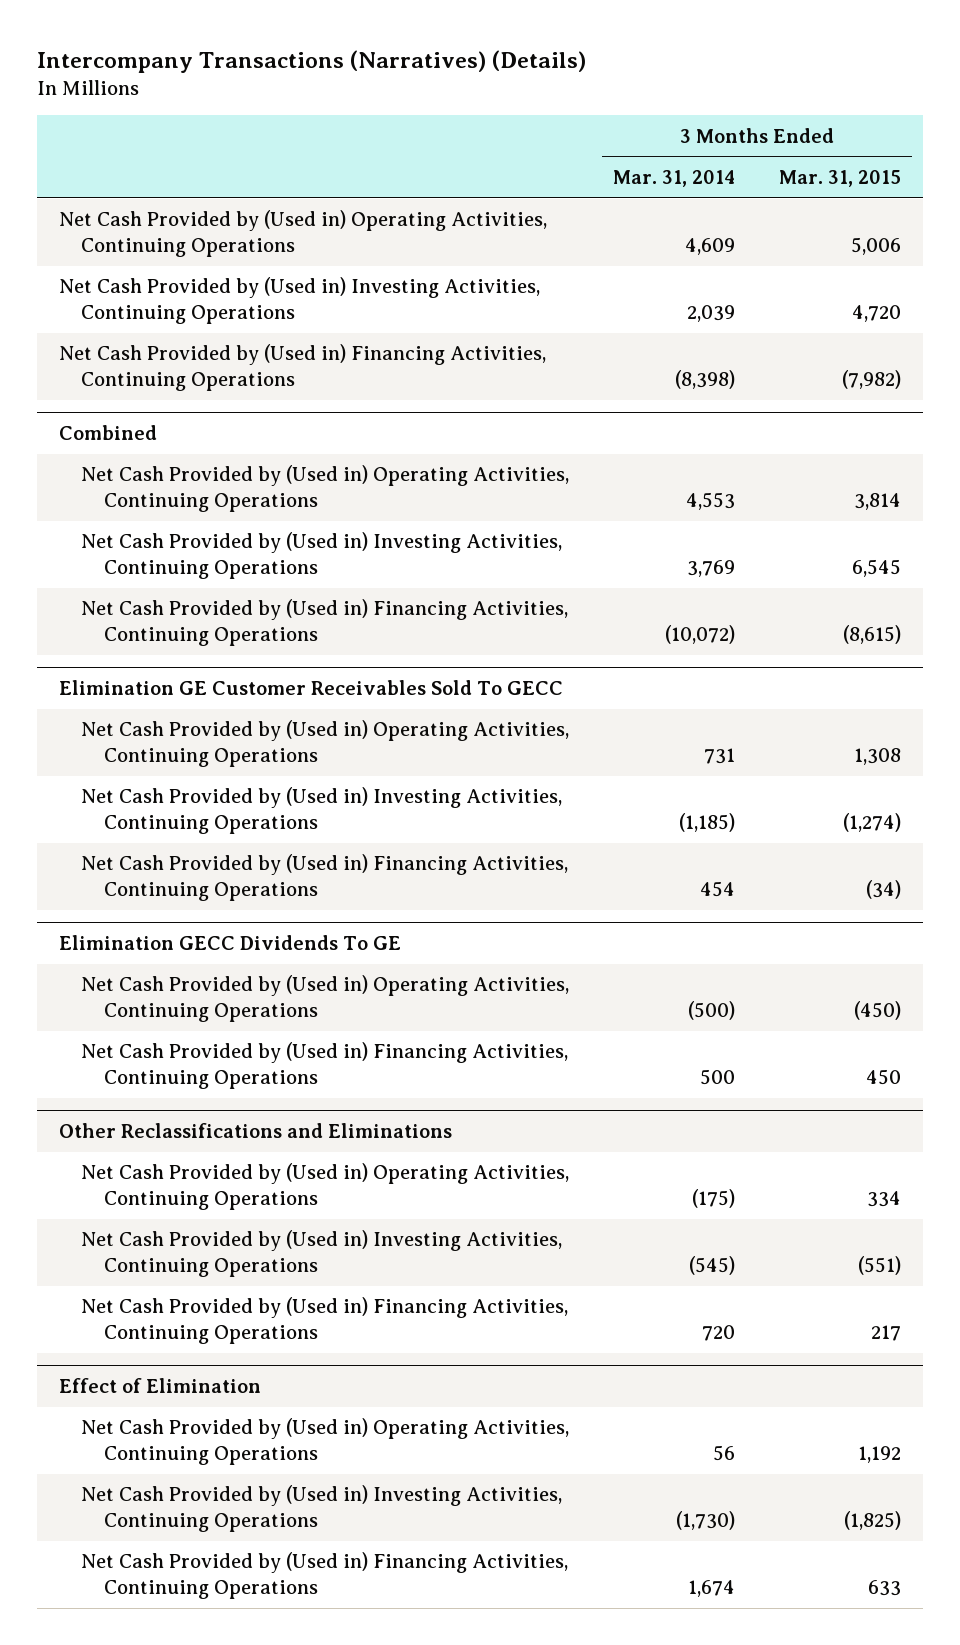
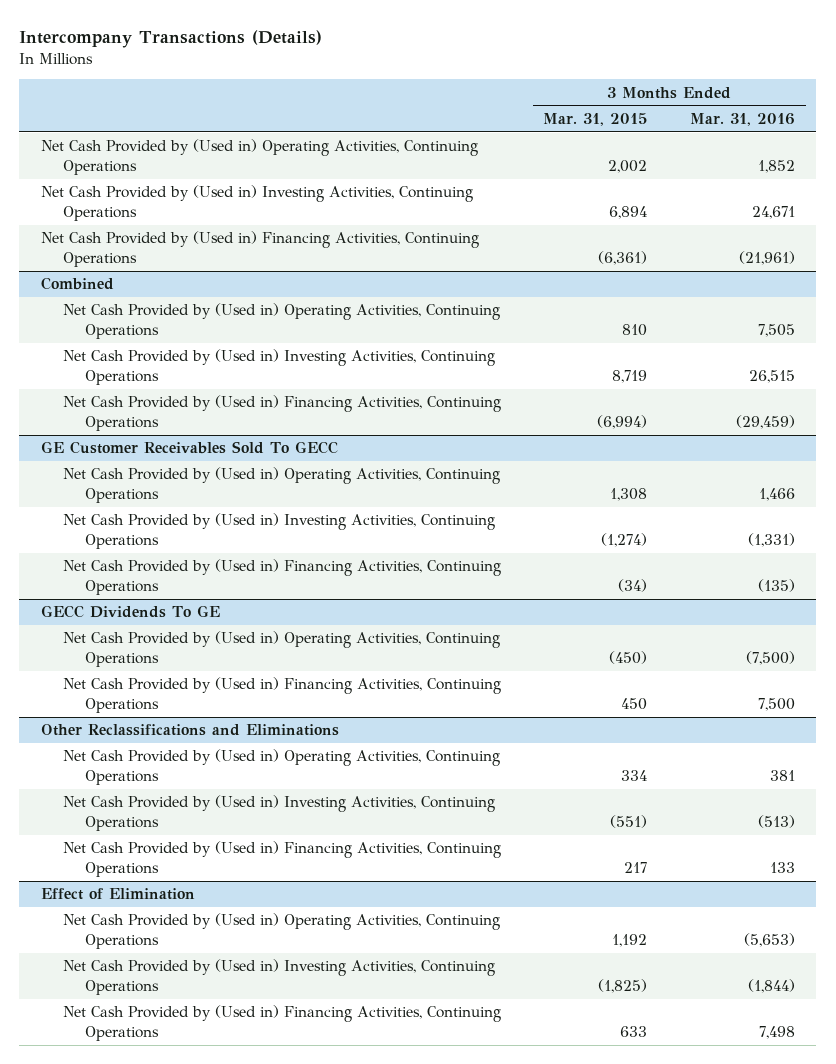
- Intercompany Transactions (Narratives) (Details)
+ Intercompany Transactions (Details)
- | 3 Months Ended Mar. 31, 2014 | 3 Months Ended Mar. 31, 2015
+ | 3 Months Ended Mar. 31, 2015 | 3 Months Ended Mar. 31, 2016
- Net Cash Provided by (Used in) Operating Activities, Continuing Operations | 4,609 | 5,006
- Net Cash Provided by (Used in) Investing Activities, Continuing Operations | 2,039 | 4,720
- Net Cash Provided by (Used in) Financing Activities, Continuing Operations | (8,398) | (7,982)
+ Net Cash Provided by (Used in) Operating Activities, Continuing Operations | 2,002 | 1,852
+ Net Cash Provided by (Used in) Investing Activities, Continuing Operations | 6,894 | 24,671
+ Net Cash Provided by (Used in) Financing Activities, Continuing Operations | (6,361) | (21,961)
@ Combined
- Net Cash Provided by (Used in) Operating Activities, Continuing Operations | 4,553 | 3,814
- Net Cash Provided by (Used in) Investing Activities, Continuing Operations | 3,769 | 6,545
- Net Cash Provided by (Used in) Financing Activities, Continuing Operations | (10,072) | (8,615)
- Elimination GE Customer Receivables Sold To GECC
@ Combined
+ Net Cash Provided by (Used in) Operating Activities, Continuing Operations | 810 | 7,505
+ Net Cash Provided by (Used in) Investing Activities, Continuing Operations | 8,719 | 26,515
+ Net Cash Provided by (Used in) Financing Activities, Continuing Operations | (6,994) | (29,459)
+ GE Customer Receivables Sold To GECC
- Elimination GECC Dividends To GE
+ GECC Dividends To GE

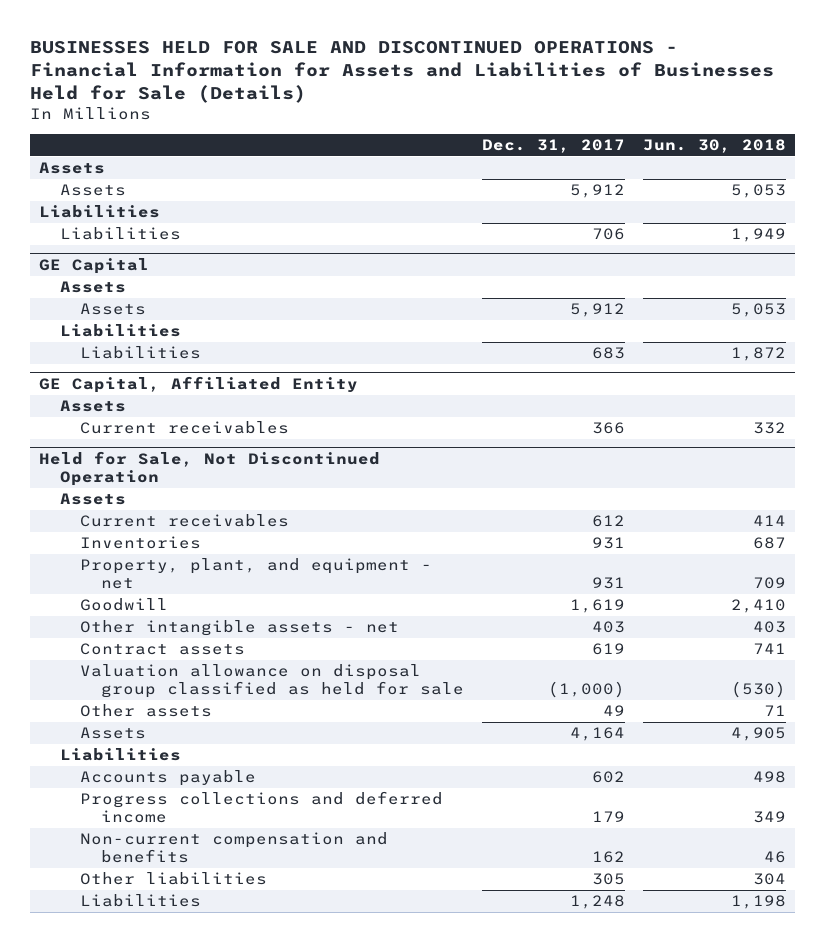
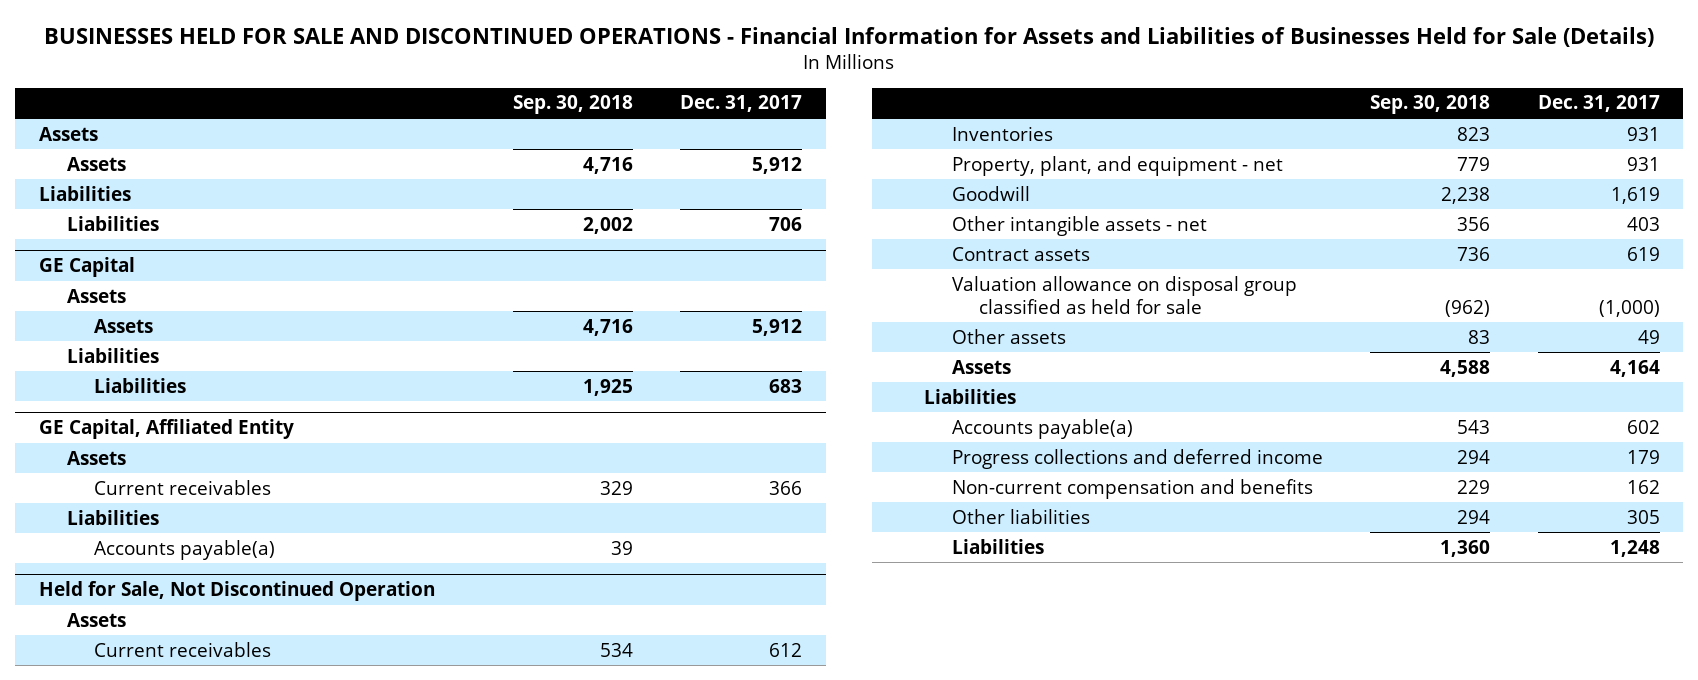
- | Dec. 31, 2017 | Jun. 30, 2018
+ | Sep. 30, 2018 | Dec. 31, 2017
@ GE Capital, Affiliated Entity
+ Liabilities
+ Accounts payable(a) | 39 |
@ Held for Sale, Not Discontinued Operation
- Accounts payable | 602 | 498
+ Accounts payable(a) | 543 | 602

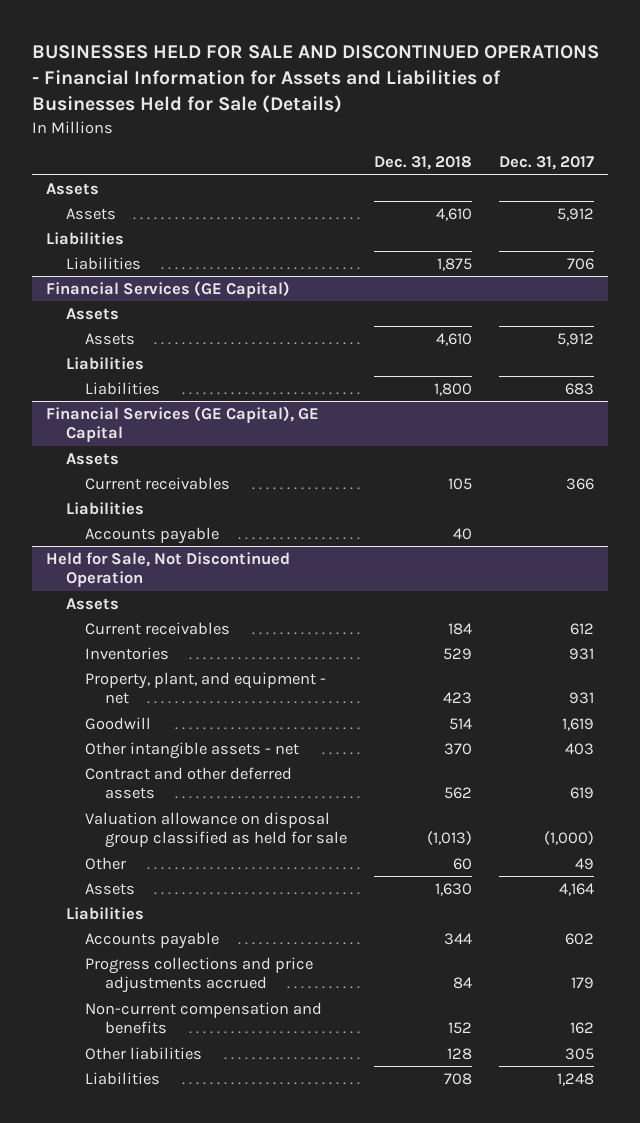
- | Sep. 30, 2018 | Dec. 31, 2017
+ | Dec. 31, 2018 | Dec. 31, 2017
- GE Capital
+ Financial Services (GE Capital)
- GE Capital, Affiliated Entity
+ Financial Services (GE Capital), GE Capital
- Accounts payable(a) | 39 |
+ Accounts payable | 40 |
@ Held for Sale, Not Discontinued Operation
- Contract assets | 736 | 619
+ Contract and other deferred assets | 562 | 619
- Other assets | 83 | 49
+ Other | 60 | 49
- Accounts payable(a) | 543 | 602
- Progress collections and deferred income | 294 | 179
+ Accounts payable | 344 | 602
+ Progress collections and price adjustments accrued | 84 | 179

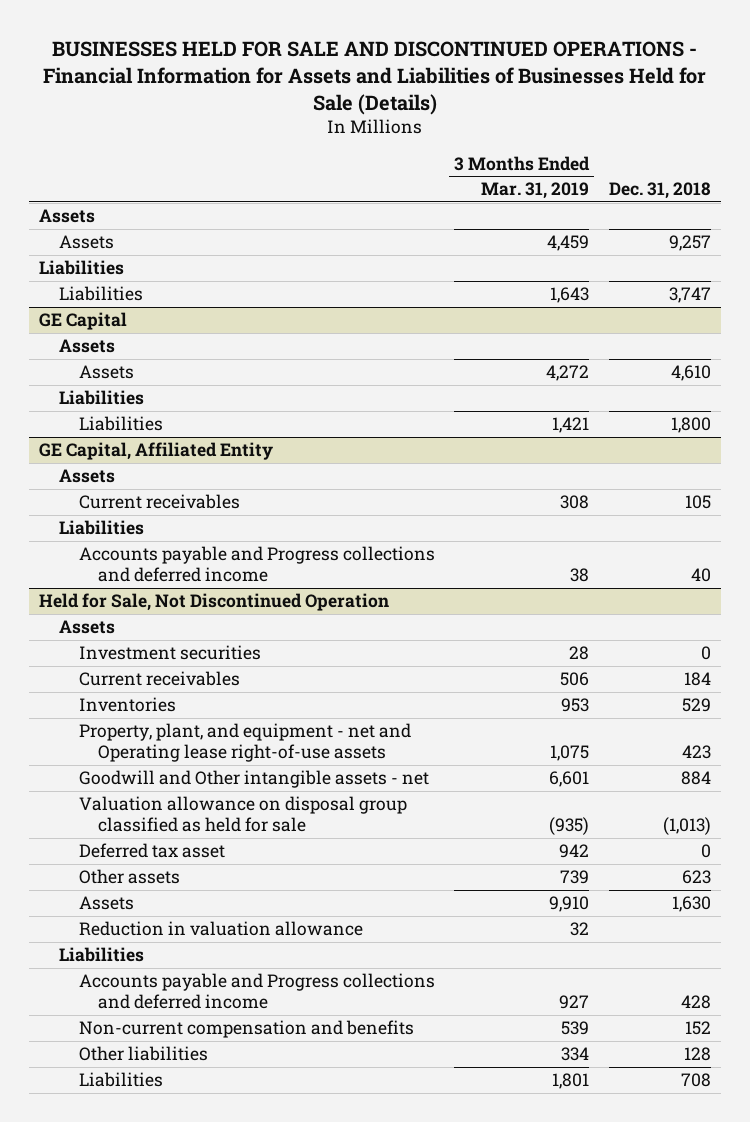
- | Dec. 31, 2018 | Dec. 31, 2017
+ | 3 Months Ended Mar. 31, 2019 | Dec. 31, 2018
- Assets | 4,610 | 5,912
+ Assets | 4,459 | 9,257
- Liabilities | 1,875 | 706
- Financial Services (GE Capital)
+ Liabilities | 1,643 | 3,747
+ GE Capital
- Financial Services (GE Capital), GE Capital
+ GE Capital, Affiliated Entity
- Accounts payable | 40 |
+ Accounts payable and Progress collections and deferred income | 38 | 40
@ Held for Sale, Not Discontinued Operation
+ Investment securities | 28 | 0
- Property, plant, and equipment - net | 423 | 931
- Goodwill | 514 | 1,619
- Other intangible assets - net | 370 | 403
- Contract and other deferred assets | 562 | 619
+ Property, plant, and equipment - net and Operating lease right-of-use assets | 1,075 | 423
+ Goodwill and Other intangible assets - net | 6,601 | 884
- Other | 60 | 49
+ Deferred tax asset | 942 | 0
+ Other assets | 739 | 623
+ Reduction in valuation allowance | 32 |
- Accounts payable | 344 | 602
- Progress collections and price adjustments accrued | 84 | 179
+ Accounts payable and Progress collections and deferred income | 927 | 428

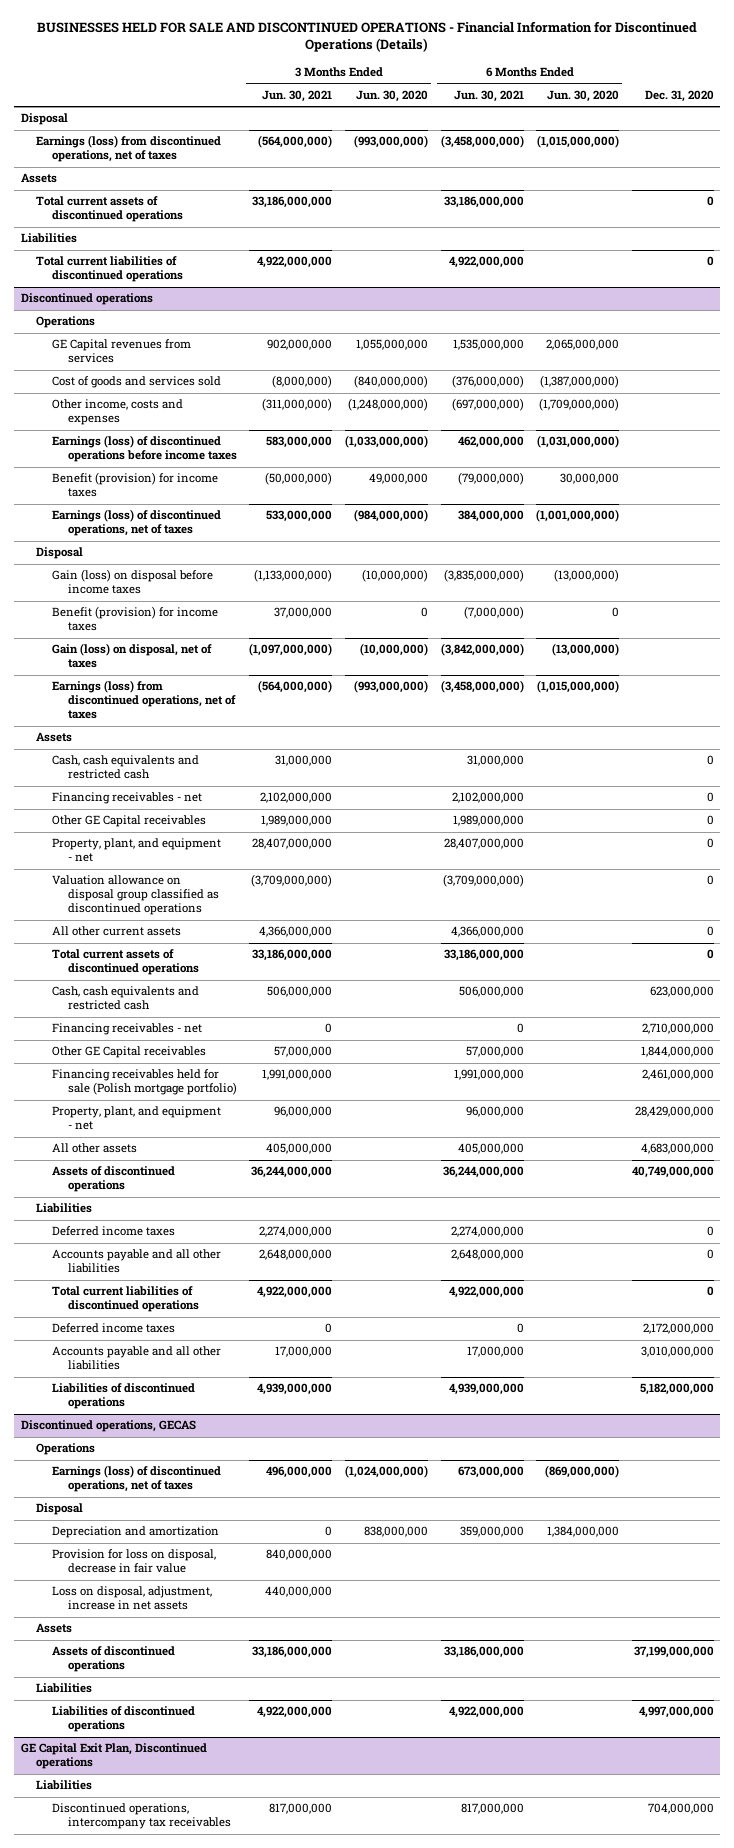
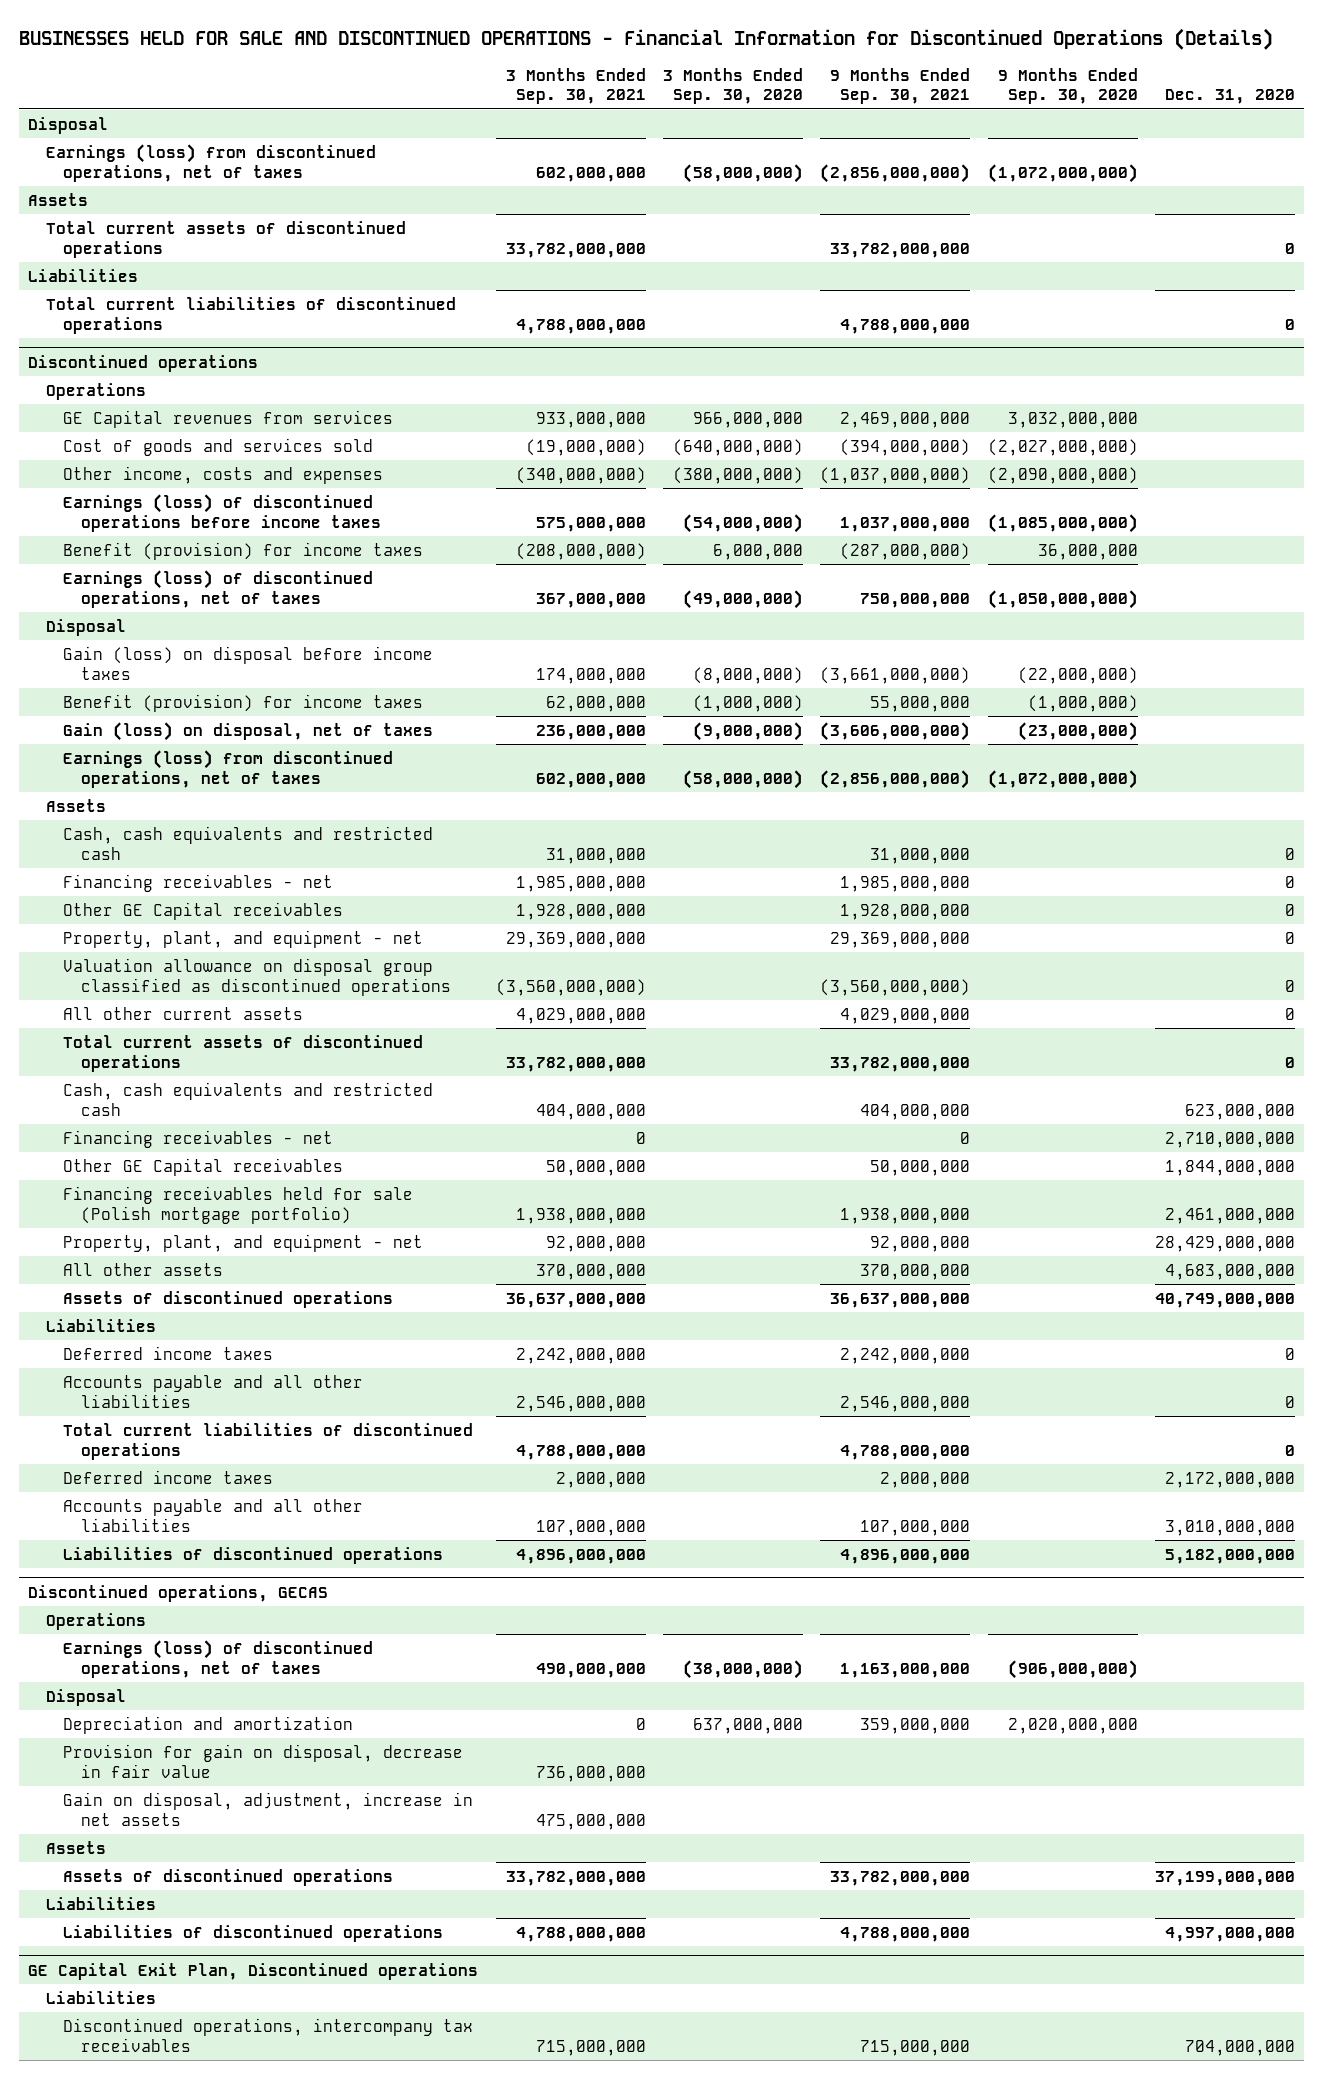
- | 3 Months Ended Jun. 30, 2021 | 3 Months Ended Jun. 30, 2020 | 6 Months Ended Jun. 30, 2021 | 6 Months Ended Jun. 30, 2020 | Dec. 31, 2020
+ | 3 Months Ended Sep. 30, 2021 | 3 Months Ended Sep. 30, 2020 | 9 Months Ended Sep. 30, 2021 | 9 Months Ended Sep. 30, 2020 | Dec. 31, 2020
@ Discontinued operations, GECAS
- Provision for loss on disposal, decrease in fair value | 840,000,000 | | | |
- Loss on disposal, adjustment, increase in net assets | 440,000,000 | | | |
+ Provision for gain on disposal, decrease in fair value | 736,000,000 | | | |
+ Gain on disposal, adjustment, increase in net assets | 475,000,000 | | | |

